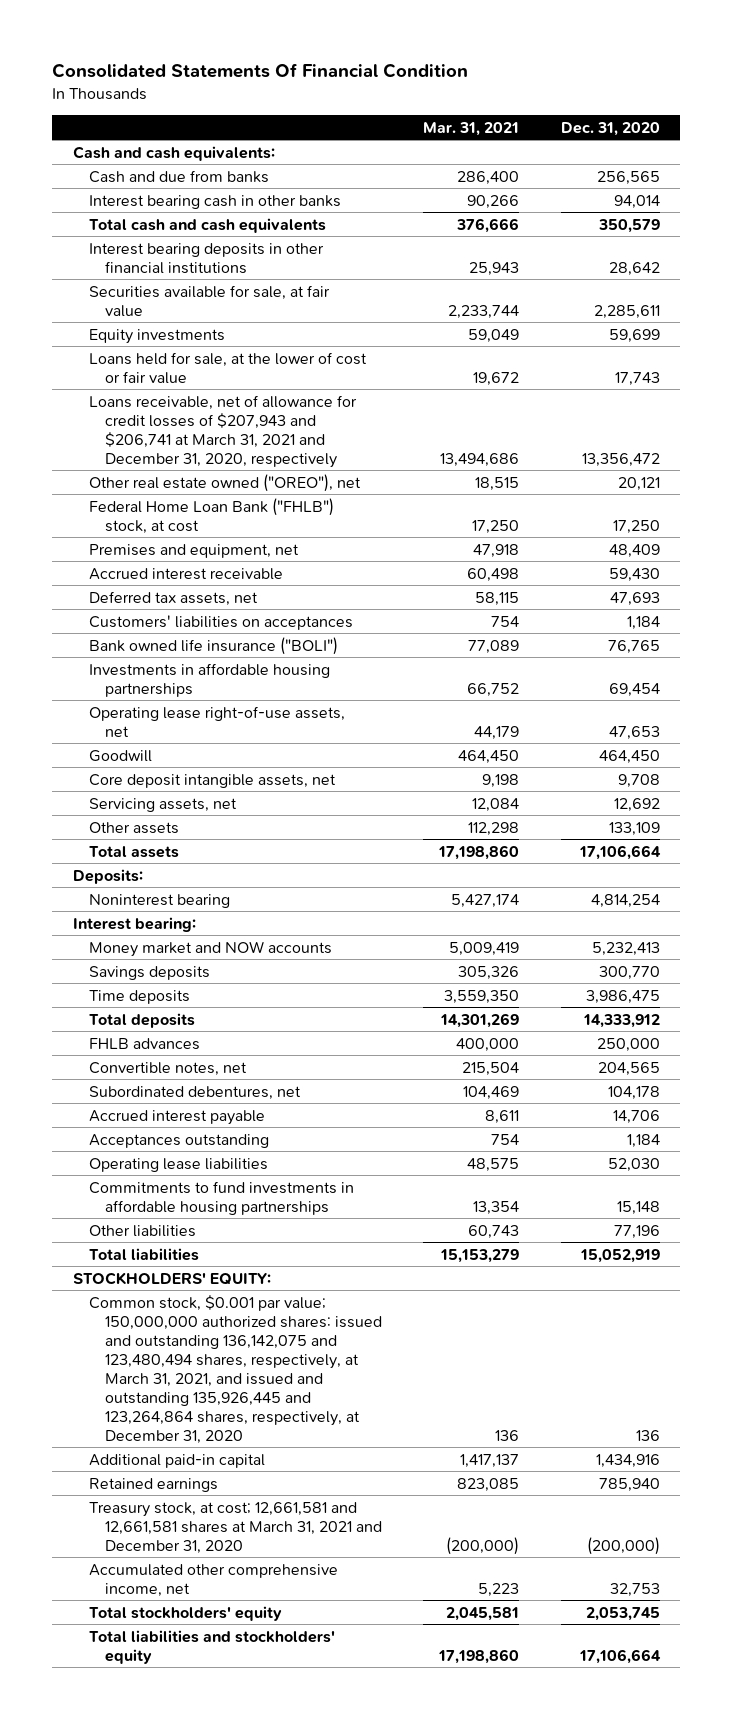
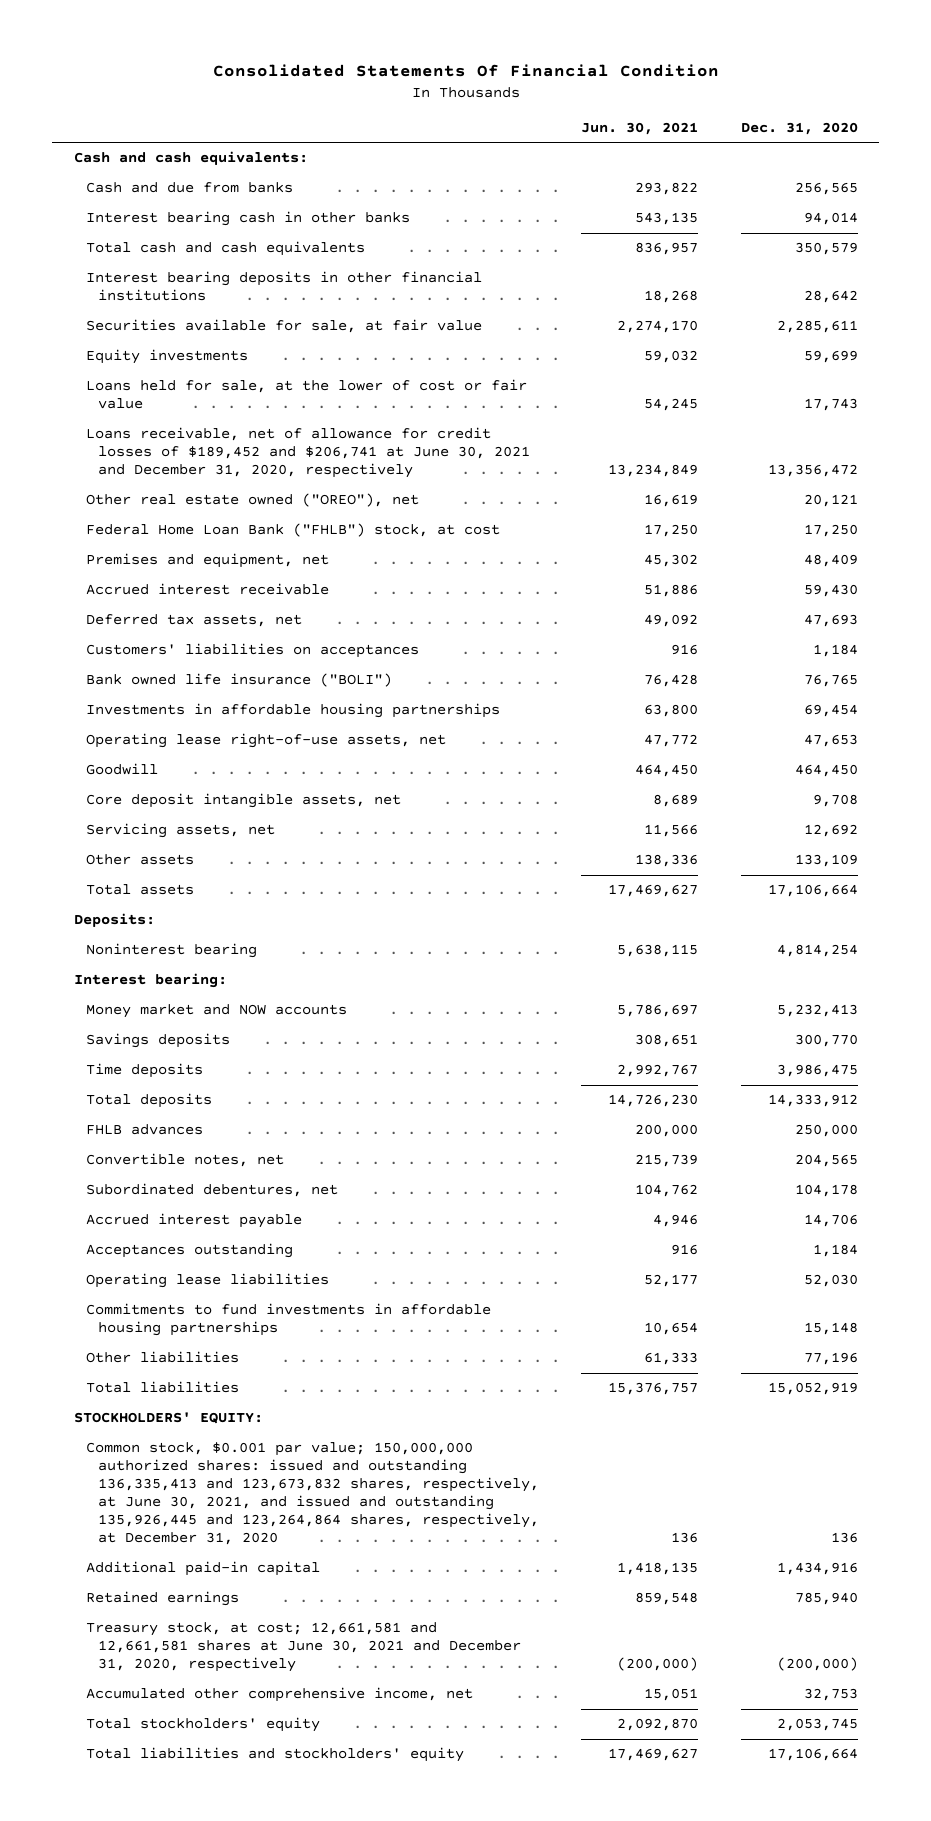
- | Mar. 31, 2021 | Dec. 31, 2020
+ | Jun. 30, 2021 | Dec. 31, 2020
- Loans receivable, net of allowance for credit losses of $207,943 and $206,741 at March 31, 2021 and December 31, 2020, respectively | 13,494,686 | 13,356,472
+ Loans receivable, net of allowance for credit losses of $189,452 and $206,741 at June 30, 2021 and December 31, 2020, respectively | 13,234,849 | 13,356,472
- Common stock, $0.001 par value; 150,000,000 authorized shares: issued and outstanding 136,142,075 and 123,480,494 shares, respectively, at March 31, 2021, and issued and outstanding 135,926,445 and 123,264,864 shares, respectively, at December 31, 2020 | 136 | 136
+ Common stock, $0.001 par value; 150,000,000 authorized shares: issued and outstanding 136,335,413 and 123,673,832 shares, respectively, at June 30, 2021, and issued and outstanding 135,926,445 and 123,264,864 shares, respectively, at December 31, 2020 | 136 | 136
- Treasury stock, at cost; 12,661,581 and 12,661,581 shares at March 31, 2021 and December 31, 2020 | (200,000) | (200,000)
+ Treasury stock, at cost; 12,661,581 and 12,661,581 shares at June 30, 2021 and December 31, 2020, respectively | (200,000) | (200,000)

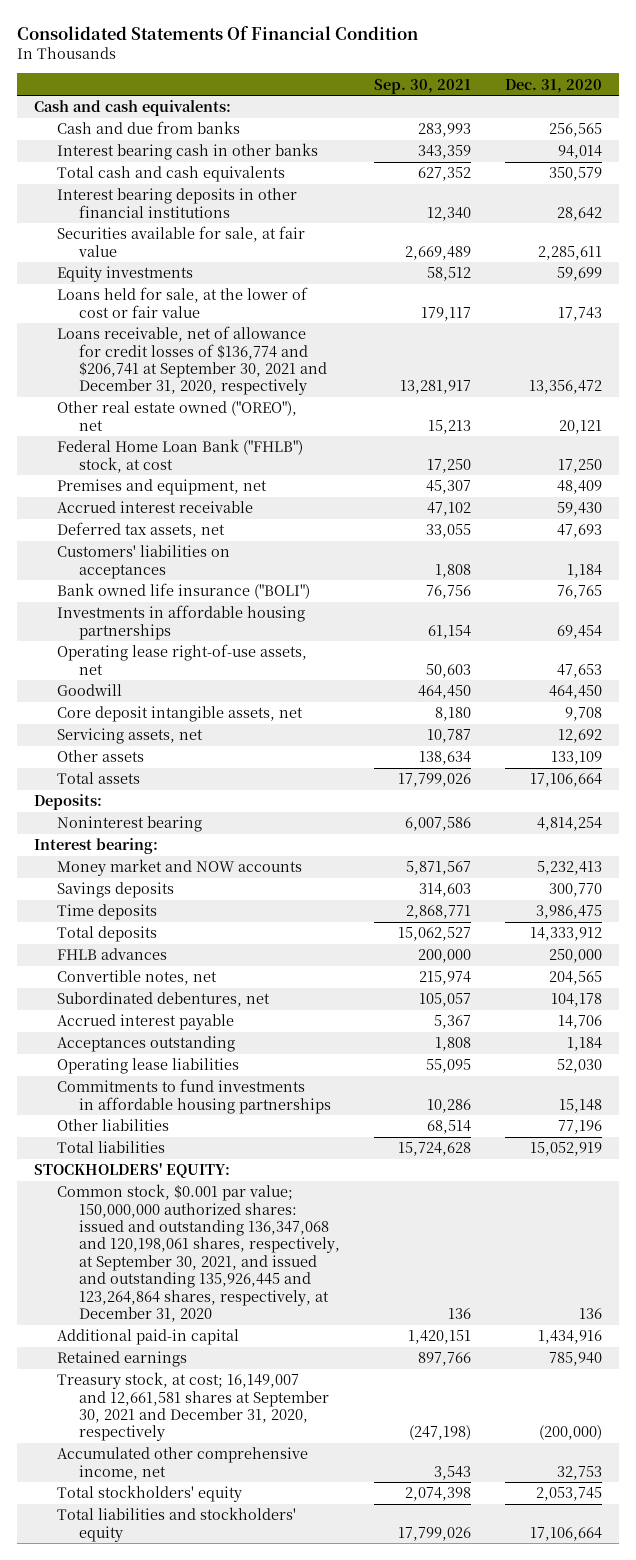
- | Jun. 30, 2021 | Dec. 31, 2020
+ | Sep. 30, 2021 | Dec. 31, 2020
- Loans receivable, net of allowance for credit losses of $189,452 and $206,741 at June 30, 2021 and December 31, 2020, respectively | 13,234,849 | 13,356,472
+ Loans receivable, net of allowance for credit losses of $136,774 and $206,741 at September 30, 2021 and December 31, 2020, respectively | 13,281,917 | 13,356,472
- Common stock, $0.001 par value; 150,000,000 authorized shares: issued and outstanding 136,335,413 and 123,673,832 shares, respectively, at June 30, 2021, and issued and outstanding 135,926,445 and 123,264,864 shares, respectively, at December 31, 2020 | 136 | 136
+ Common stock, $0.001 par value; 150,000,000 authorized shares: issued and outstanding 136,347,068 and 120,198,061 shares, respectively, at September 30, 2021, and issued and outstanding 135,926,445 and 123,264,864 shares, respectively, at December 31, 2020 | 136 | 136
- Treasury stock, at cost; 12,661,581 and 12,661,581 shares at June 30, 2021 and December 31, 2020, respectively | (200,000) | (200,000)
+ Treasury stock, at cost; 16,149,007 and 12,661,581 shares at September 30, 2021 and December 31, 2020, respectively | (247,198) | (200,000)

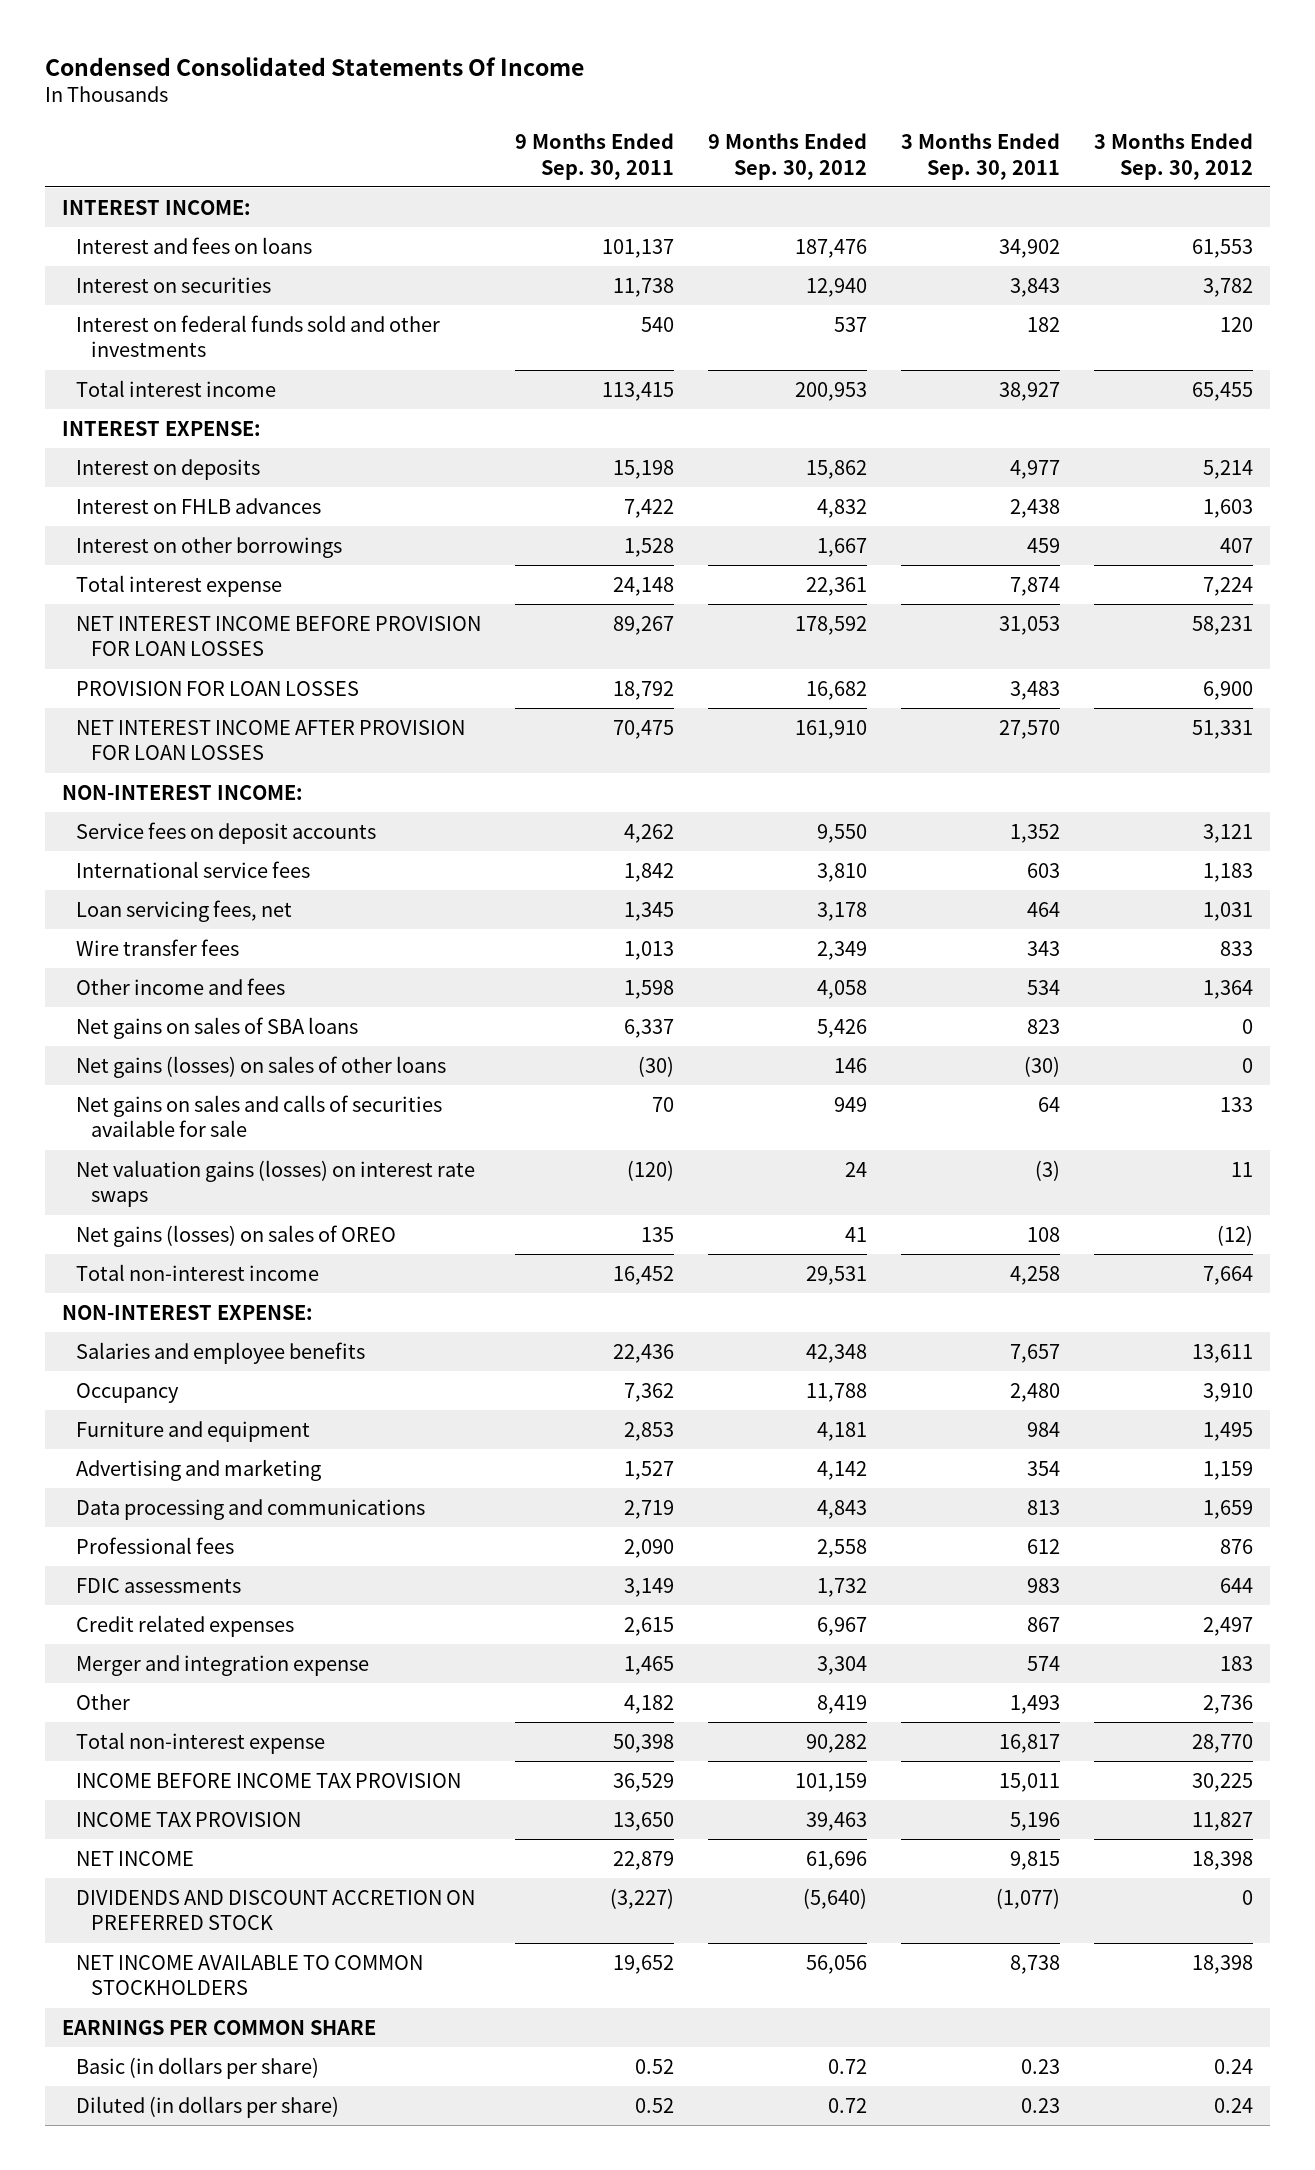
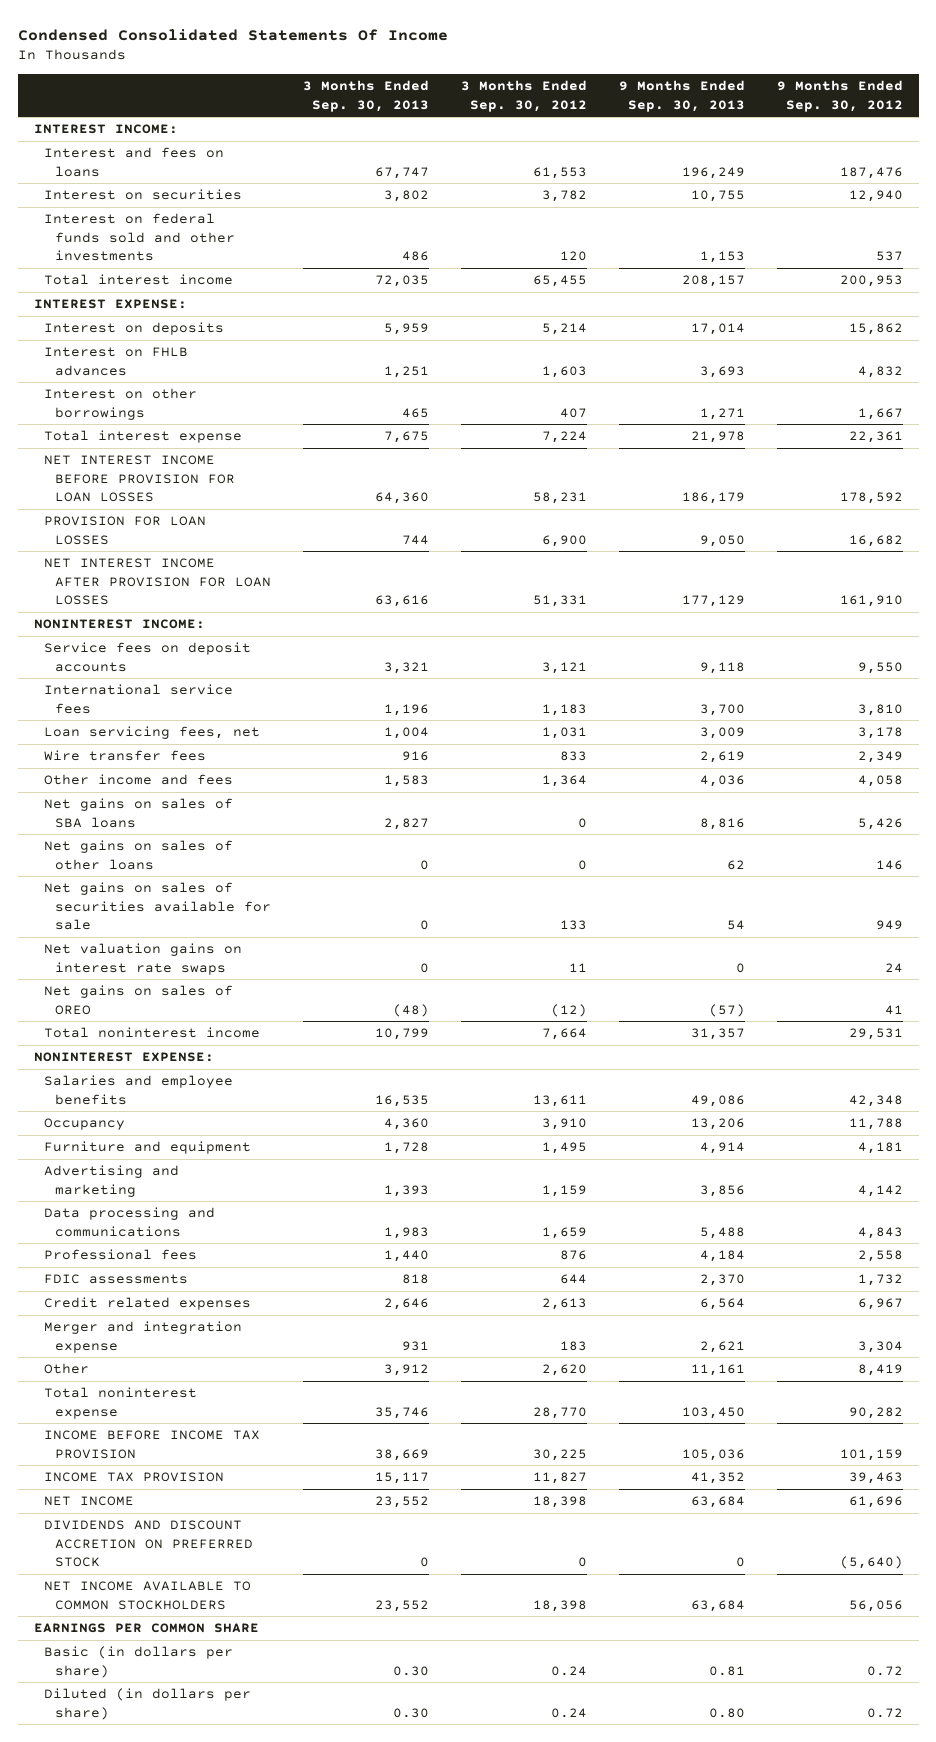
- | 9 Months Ended Sep. 30, 2011 | 9 Months Ended Sep. 30, 2012 | 3 Months Ended Sep. 30, 2011 | 3 Months Ended Sep. 30, 2012
+ | 3 Months Ended Sep. 30, 2013 | 3 Months Ended Sep. 30, 2012 | 9 Months Ended Sep. 30, 2013 | 9 Months Ended Sep. 30, 2012
- NON-INTEREST INCOME:
+ NONINTEREST INCOME:
- Net gains (losses) on sales of other loans | (30) | 146 | (30) | 0
- Net gains on sales and calls of securities available for sale | 70 | 949 | 64 | 133
- Net valuation gains (losses) on interest rate swaps | (120) | 24 | (3) | 11
- Net gains (losses) on sales of OREO | 135 | 41 | 108 | (12)
- Total non-interest income | 16,452 | 29,531 | 4,258 | 7,664
- NON-INTEREST EXPENSE:
+ Net gains on sales of other loans | 0 | 0 | 62 | 146
+ Net gains on sales of securities available for sale | 0 | 133 | 54 | 949
+ Net valuation gains on interest rate swaps | 0 | 11 | 0 | 24
+ Net gains on sales of OREO | (48) | (12) | (57) | 41
+ Total noninterest income | 10,799 | 7,664 | 31,357 | 29,531
+ NONINTEREST EXPENSE:
- Credit related expenses | 2,615 | 6,967 | 867 | 2,497
+ Credit related expenses | 2,646 | 2,613 | 6,564 | 6,967
- Other | 4,182 | 8,419 | 1,493 | 2,736
- Total non-interest expense | 50,398 | 90,282 | 16,817 | 28,770
+ Other | 3,912 | 2,620 | 11,161 | 8,419
+ Total noninterest expense | 35,746 | 28,770 | 103,450 | 90,282

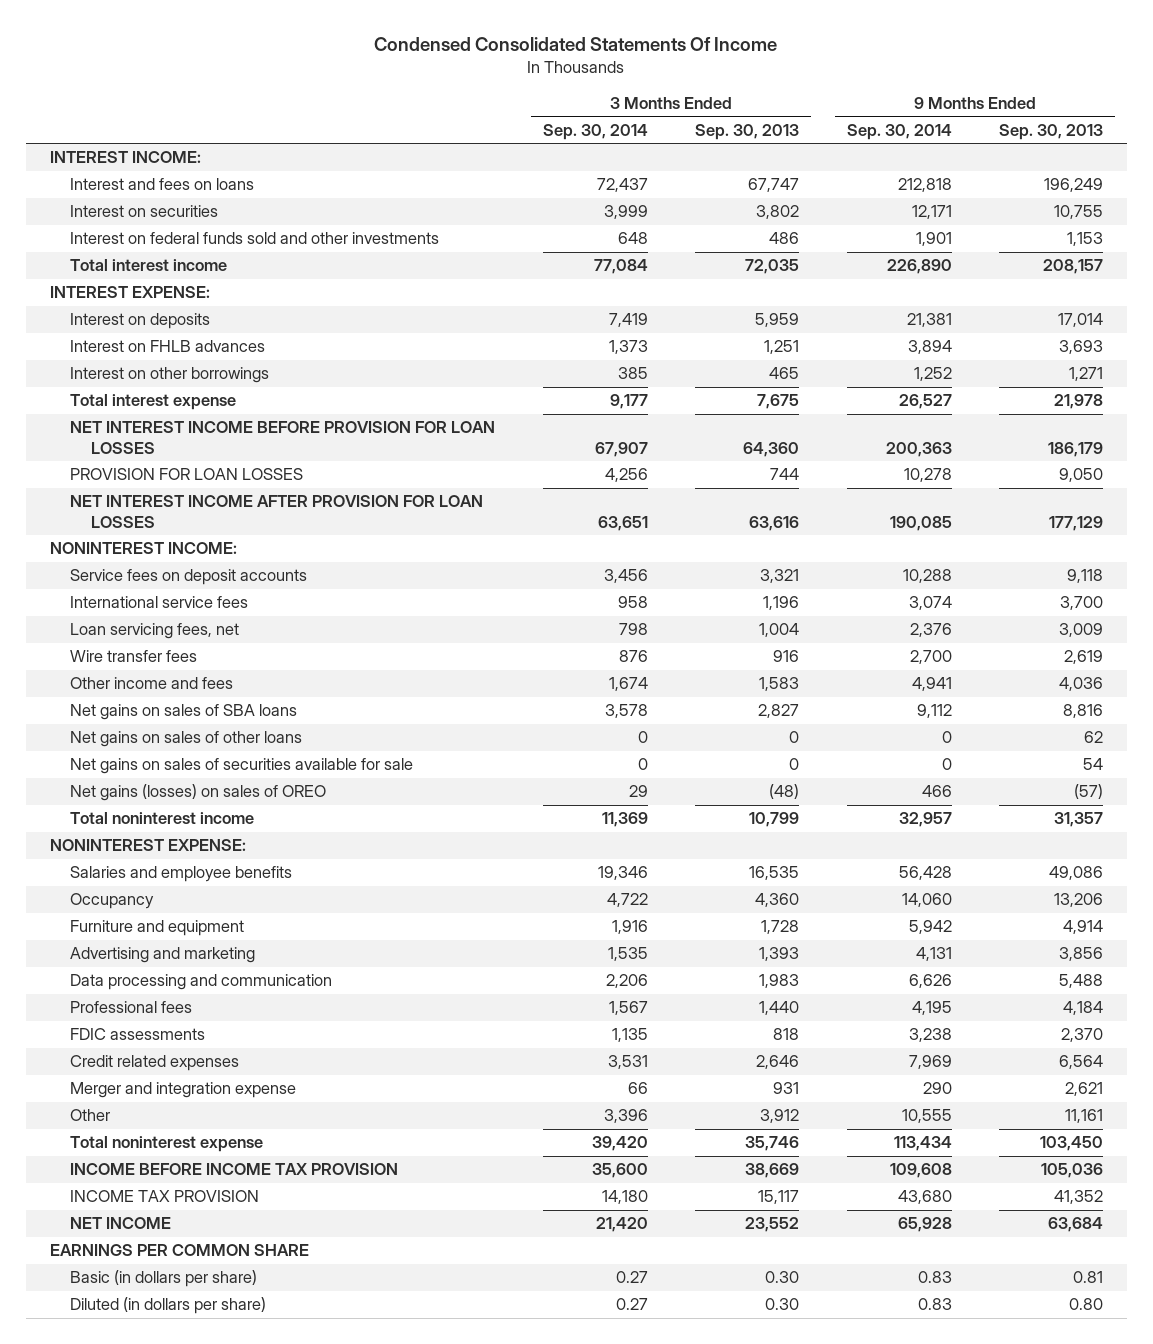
- | 3 Months Ended Sep. 30, 2013 | 3 Months Ended Sep. 30, 2012 | 9 Months Ended Sep. 30, 2013 | 9 Months Ended Sep. 30, 2012
+ | 3 Months Ended Sep. 30, 2014 | 3 Months Ended Sep. 30, 2013 | 9 Months Ended Sep. 30, 2014 | 9 Months Ended Sep. 30, 2013
- Net valuation gains on interest rate swaps | 0 | 11 | 0 | 24
- Net gains on sales of OREO | (48) | (12) | (57) | 41
+ Net gains (losses) on sales of OREO | 29 | (48) | 466 | (57)
- Data processing and communications | 1,983 | 1,659 | 5,488 | 4,843
+ Data processing and communication | 2,206 | 1,983 | 6,626 | 5,488
- DIVIDENDS AND DISCOUNT ACCRETION ON PREFERRED STOCK | 0 | 0 | 0 | (5,640)
- NET INCOME AVAILABLE TO COMMON STOCKHOLDERS | 23,552 | 18,398 | 63,684 | 56,056

